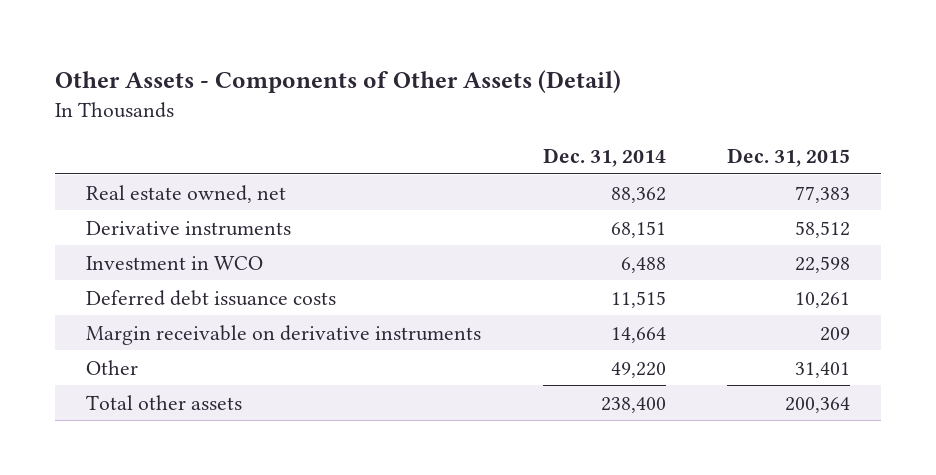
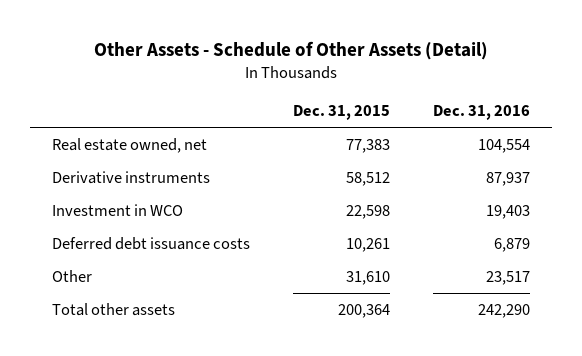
- Other Assets - Components of Other Assets (Detail)
+ Other Assets - Schedule of Other Assets (Detail)
- | Dec. 31, 2014 | Dec. 31, 2015
+ | Dec. 31, 2015 | Dec. 31, 2016
- Margin receivable on derivative instruments | 14,664 | 209
- Other | 49,220 | 31,401
+ Other | 31,610 | 23,517

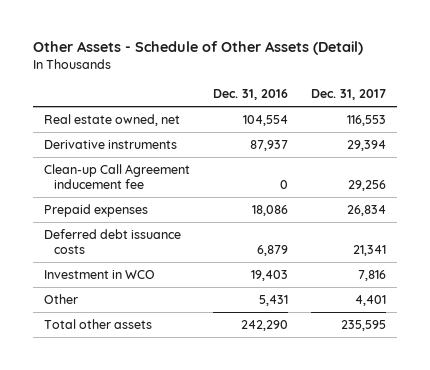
- | Dec. 31, 2015 | Dec. 31, 2016
+ | Dec. 31, 2016 | Dec. 31, 2017
+ Clean-up Call Agreement inducement fee | 0 | 29,256
+ Prepaid expenses | 18,086 | 26,834
- Other | 31,610 | 23,517
moved down: Investment in WCO | 19,403 | 7,816
+ Other | 5,431 | 4,401

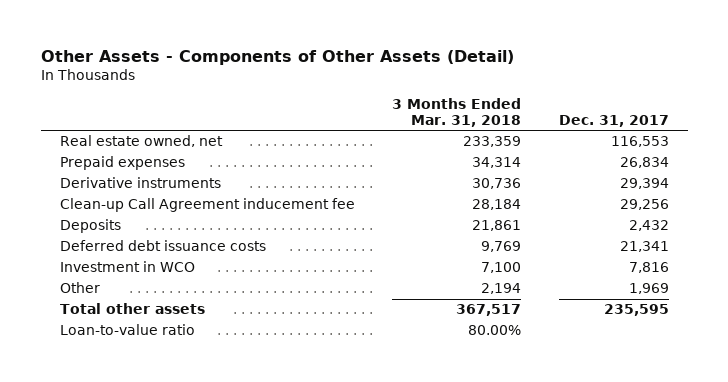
- Other Assets - Schedule of Other Assets (Detail)
+ Other Assets - Components of Other Assets (Detail)
- | Dec. 31, 2016 | Dec. 31, 2017
+ | 3 Months Ended Mar. 31, 2018 | Dec. 31, 2017
moved up: Prepaid expenses | 34,314 | 26,834
+ Deposits | 21,861 | 2,432
- Other | 5,431 | 4,401
+ Other | 2,194 | 1,969
+ Loan-to-value ratio | 80.00% |

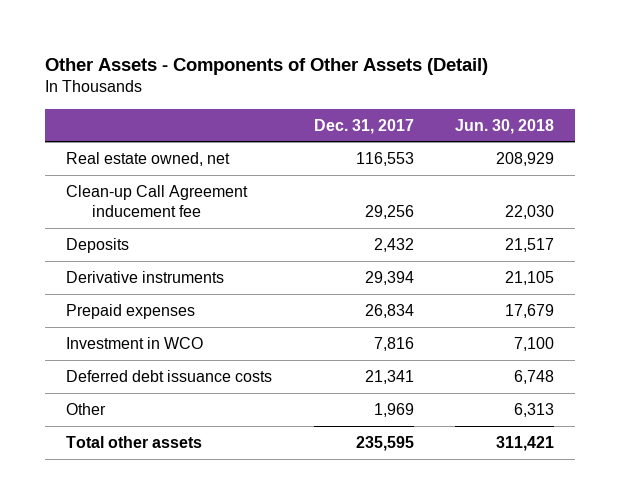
- | 3 Months Ended Mar. 31, 2018 | Dec. 31, 2017
+ | Dec. 31, 2017 | Jun. 30, 2018
moved down: Derivative instruments | 29,394 | 21,105
moved down: Prepaid expenses | 26,834 | 17,679
moved down: Deferred debt issuance costs | 21,341 | 6,748
- Loan-to-value ratio | 80.00% |

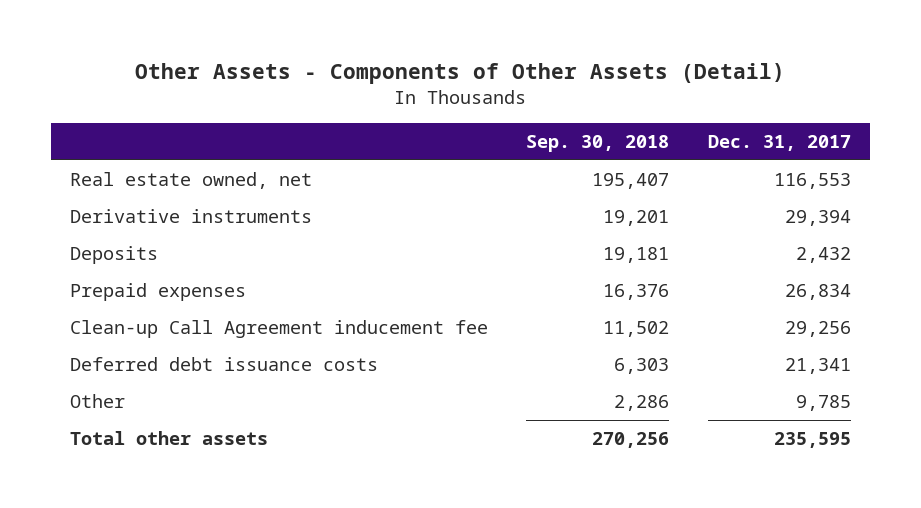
- | Dec. 31, 2017 | Jun. 30, 2018
+ | Sep. 30, 2018 | Dec. 31, 2017
moved down: Deposits | 19,181 | 2,432
- Investment in WCO | 7,816 | 7,100
moved down: Clean-up Call Agreement inducement fee | 11,502 | 29,256
- Other | 1,969 | 6,313
+ Other | 2,286 | 9,785

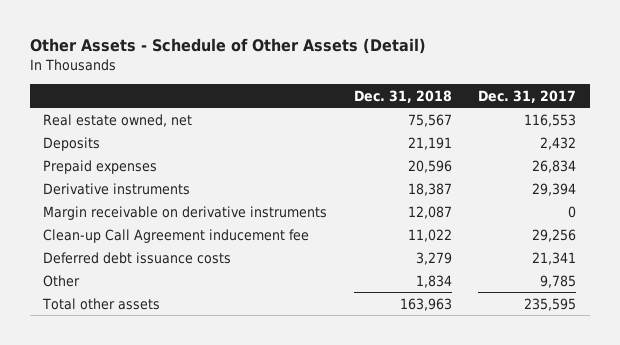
- Other Assets - Components of Other Assets (Detail)
+ Other Assets - Schedule of Other Assets (Detail)
- | Sep. 30, 2018 | Dec. 31, 2017
+ | Dec. 31, 2018 | Dec. 31, 2017
moved down: Derivative instruments | 18,387 | 29,394
+ Margin receivable on derivative instruments | 12,087 | 0

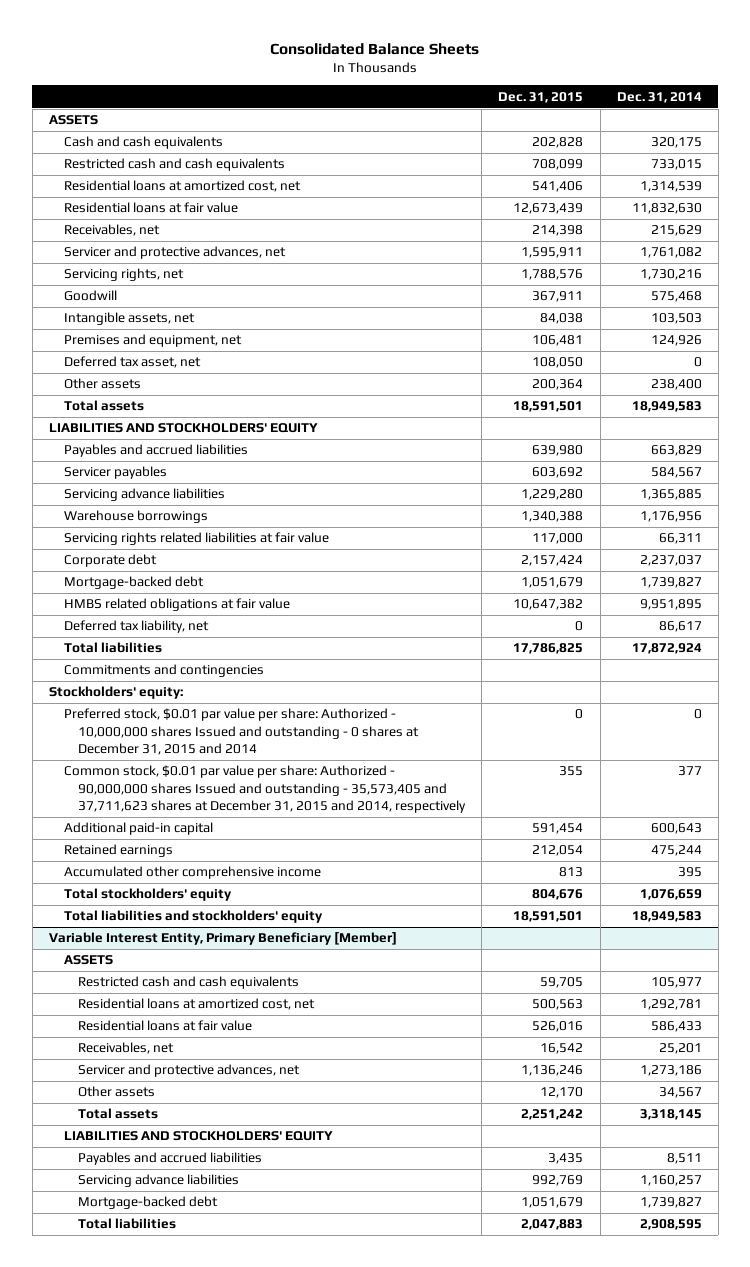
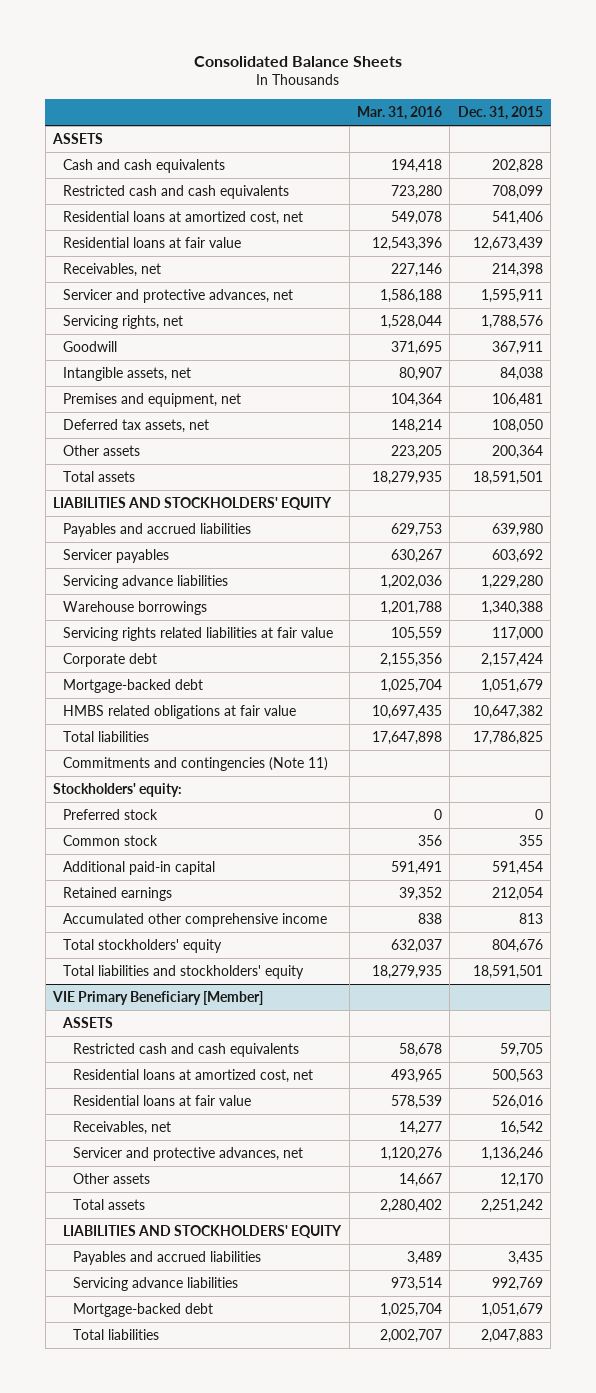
- | Dec. 31, 2015 | Dec. 31, 2014
+ | Mar. 31, 2016 | Dec. 31, 2015
- Deferred tax asset, net | 108,050 | 0
+ Deferred tax assets, net | 148,214 | 108,050
- Deferred tax liability, net | 0 | 86,617
- Commitments and contingencies
+ Commitments and contingencies (Note 11)
- Preferred stock, $0.01 par value per share: Authorized - 10,000,000 shares Issued and outstanding - 0 shares at December 31, 2015 and 2014 | 0 | 0
- Common stock, $0.01 par value per share: Authorized - 90,000,000 shares Issued and outstanding - 35,573,405 and 37,711,623 shares at December 31, 2015 and 2014, respectively | 355 | 377
+ Preferred stock | 0 | 0
+ Common stock | 356 | 355
- Variable Interest Entity, Primary Beneficiary [Member]
+ VIE Primary Beneficiary [Member]

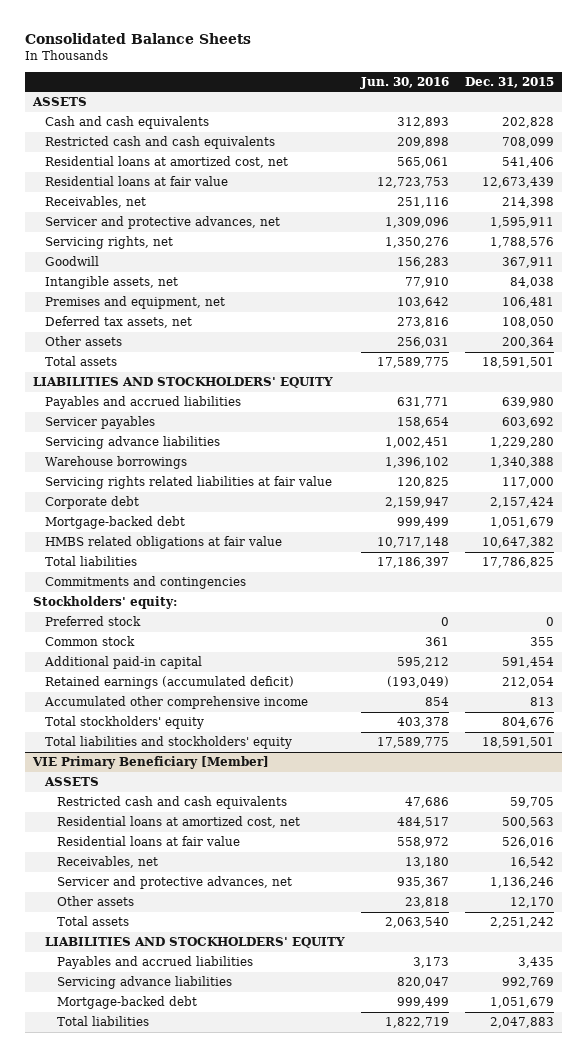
- | Mar. 31, 2016 | Dec. 31, 2015
+ | Jun. 30, 2016 | Dec. 31, 2015
- Commitments and contingencies (Note 11)
+ Commitments and contingencies
- Retained earnings | 39,352 | 212,054
+ Retained earnings (accumulated deficit) | (193,049) | 212,054

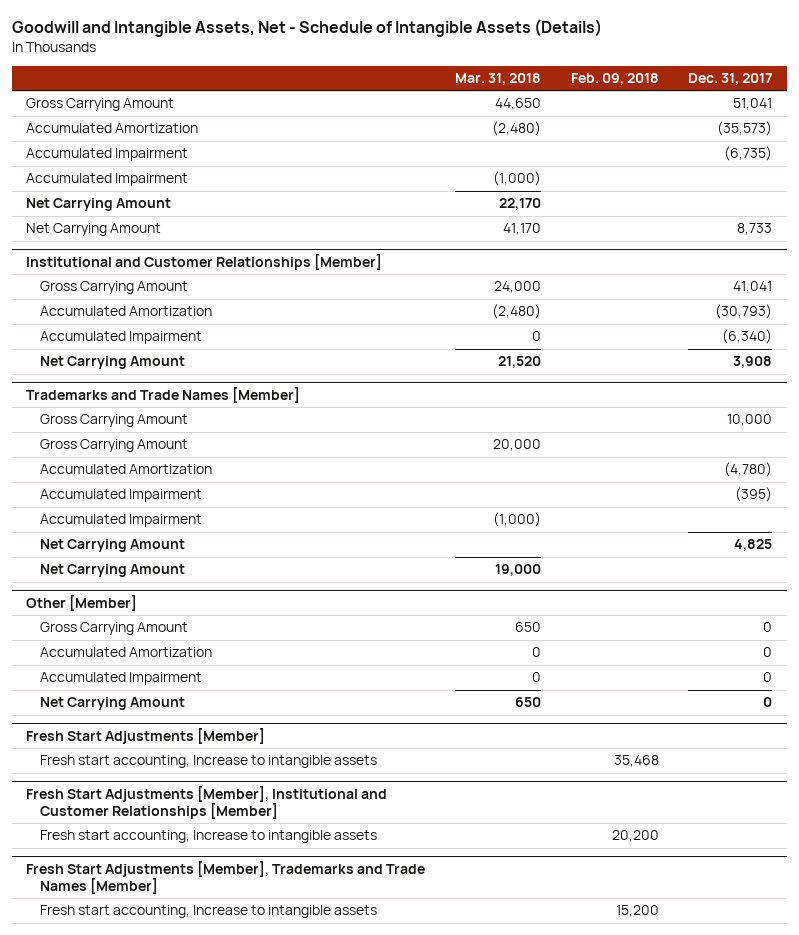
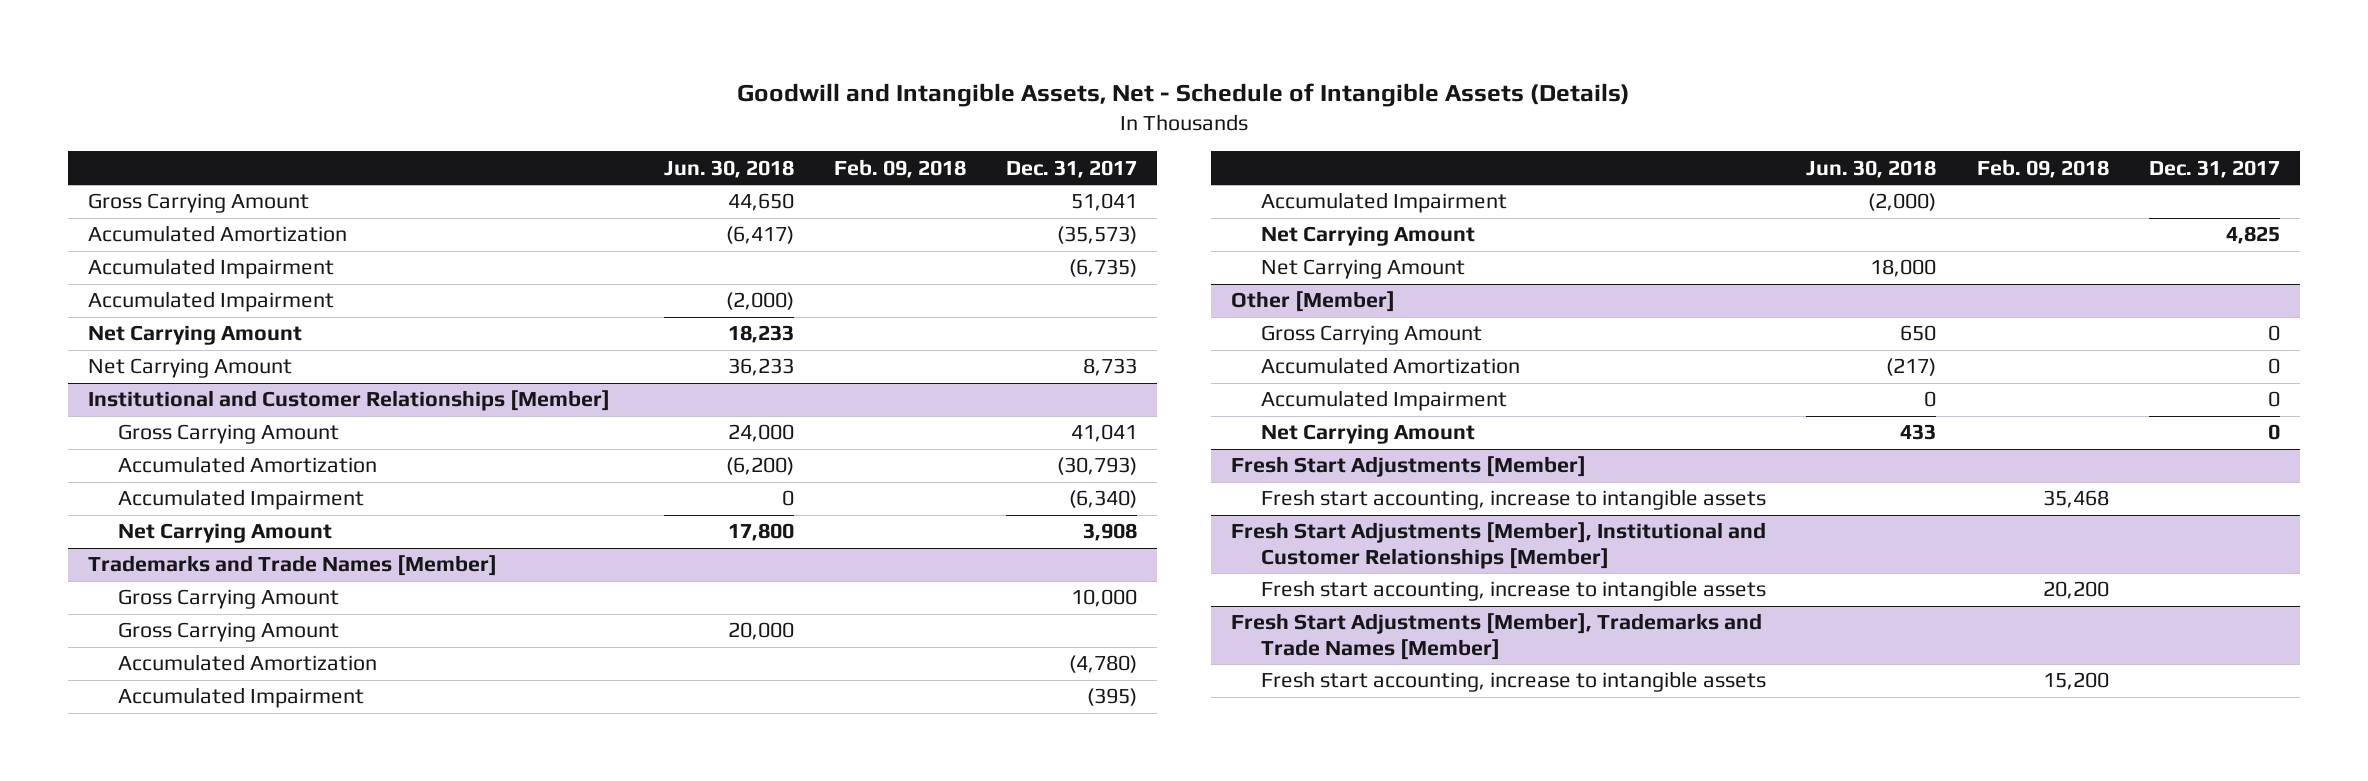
- | Mar. 31, 2018 | Feb. 09, 2018 | Dec. 31, 2017
+ | Jun. 30, 2018 | Feb. 09, 2018 | Dec. 31, 2017
@ Fresh Start Adjustments [Member]
- Fresh start accounting, Increase to intangible assets | | 35,468 |
+ Fresh start accounting, increase to intangible assets | | 35,468 |
@ Fresh Start Adjustments [Member], Institutional and Customer Relationships [Member]
- Fresh start accounting, Increase to intangible assets | | 20,200 |
+ Fresh start accounting, increase to intangible assets | | 20,200 |
@ Fresh Start Adjustments [Member], Trademarks and Trade Names [Member]
- Fresh start accounting, Increase to intangible assets | | 15,200 |
+ Fresh start accounting, increase to intangible assets | | 15,200 |

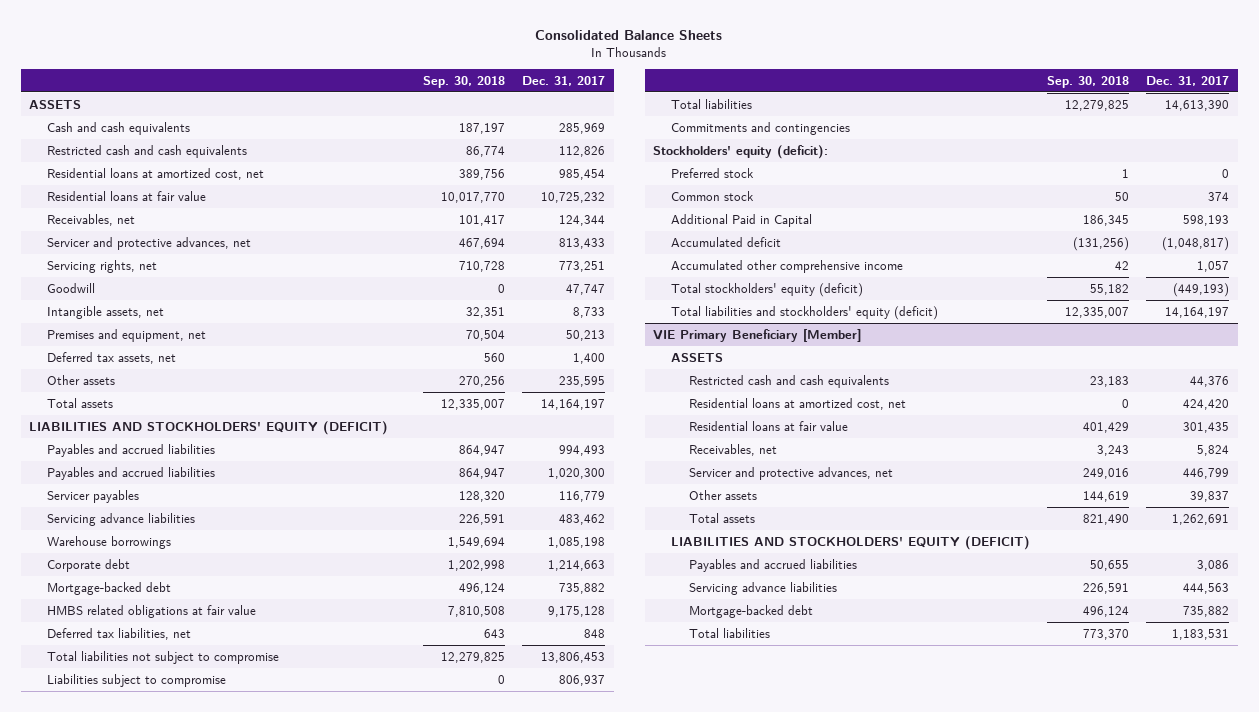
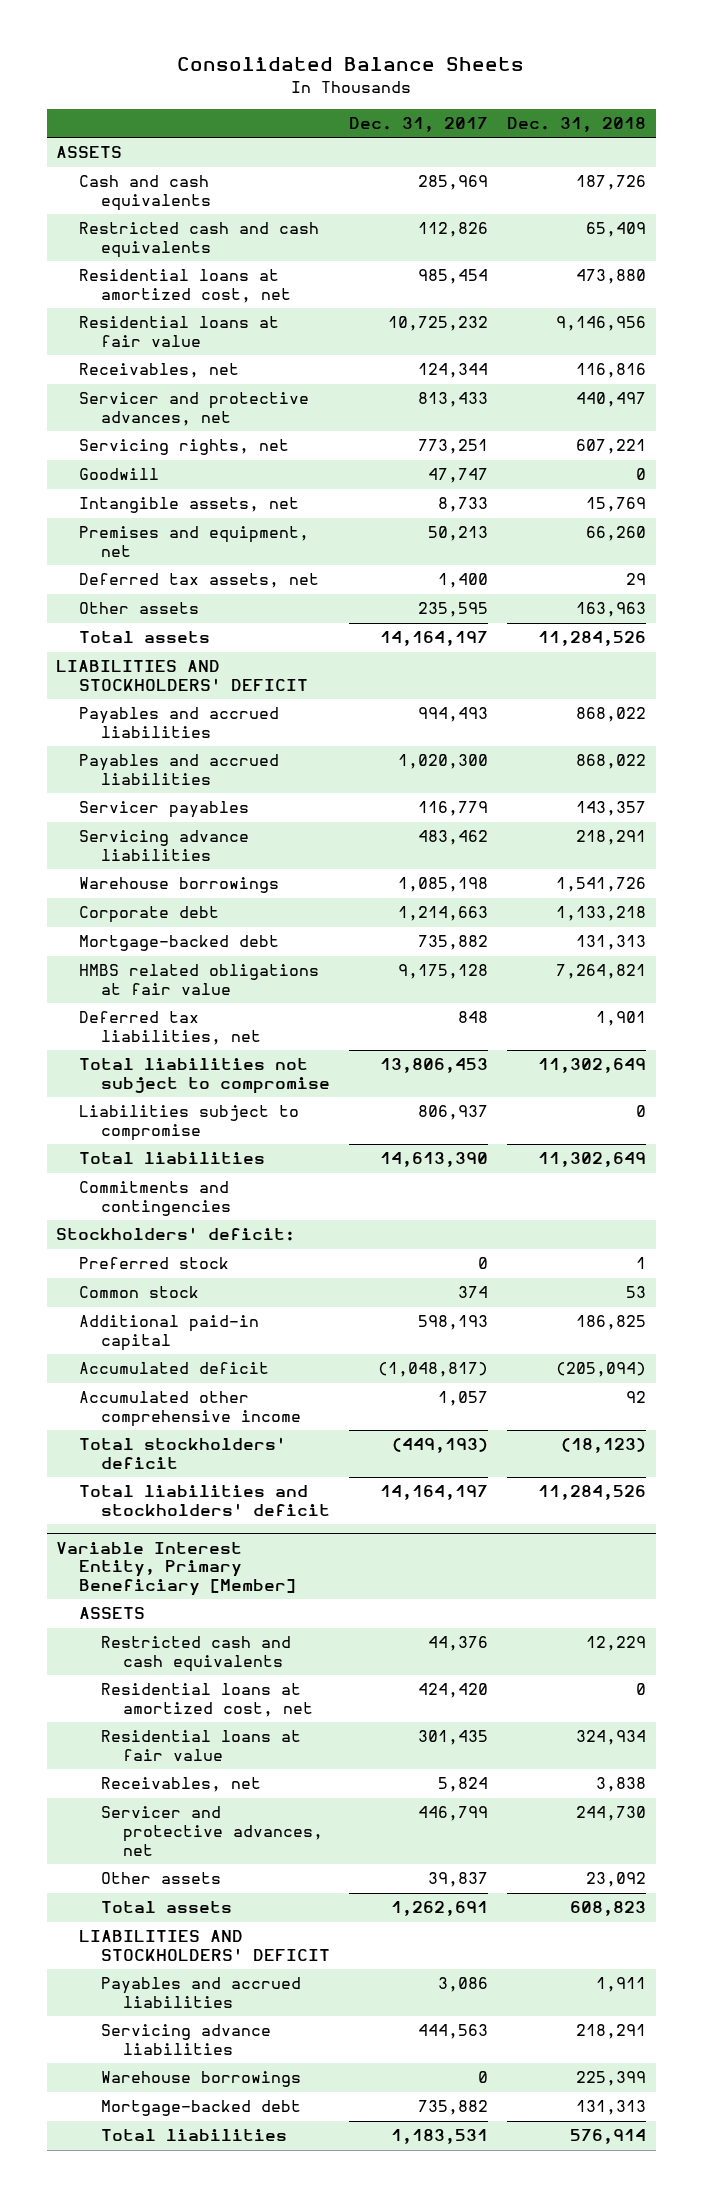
- | Sep. 30, 2018 | Dec. 31, 2017
+ | Dec. 31, 2017 | Dec. 31, 2018
- LIABILITIES AND STOCKHOLDERS' EQUITY (DEFICIT)
+ LIABILITIES AND STOCKHOLDERS' DEFICIT
- Stockholders' equity (deficit):
+ Stockholders' deficit:
- Additional Paid in Capital | 186,345 | 598,193
+ Additional paid-in capital | 598,193 | 186,825
- Total stockholders' equity (deficit) | 55,182 | (449,193)
- Total liabilities and stockholders' equity (deficit) | 12,335,007 | 14,164,197
- VIE Primary Beneficiary [Member]
+ Total stockholders' deficit | (449,193) | (18,123)
+ Total liabilities and stockholders' deficit | 14,164,197 | 11,284,526
+ Variable Interest Entity, Primary Beneficiary [Member]
- LIABILITIES AND STOCKHOLDERS' EQUITY (DEFICIT)
+ LIABILITIES AND STOCKHOLDERS' DEFICIT
+ Warehouse borrowings | 0 | 225,399

